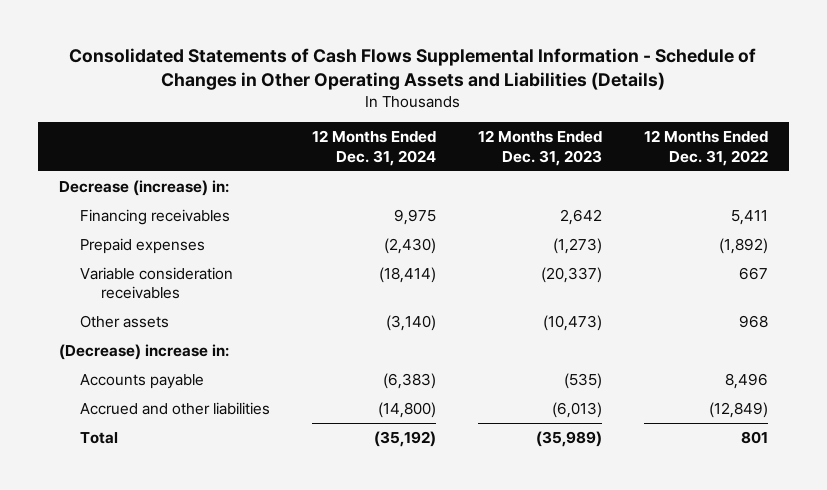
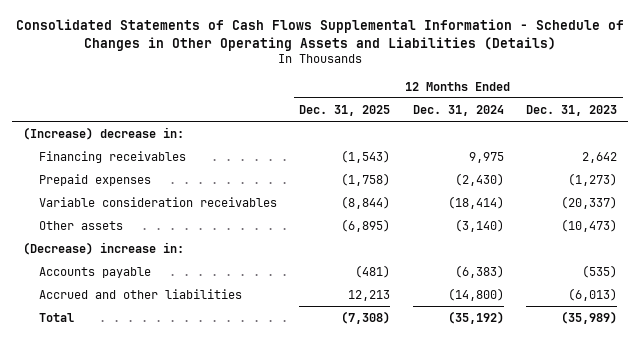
- | 12 Months Ended Dec. 31, 2024 | 12 Months Ended Dec. 31, 2023 | 12 Months Ended Dec. 31, 2022
+ | 12 Months Ended Dec. 31, 2025 | 12 Months Ended Dec. 31, 2024 | 12 Months Ended Dec. 31, 2023
- Decrease (increase) in:
+ (Increase) decrease in:

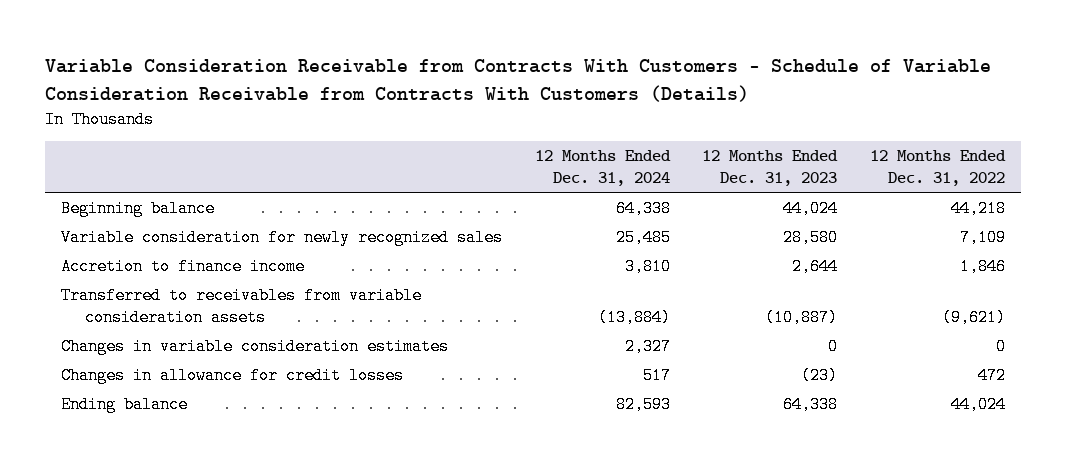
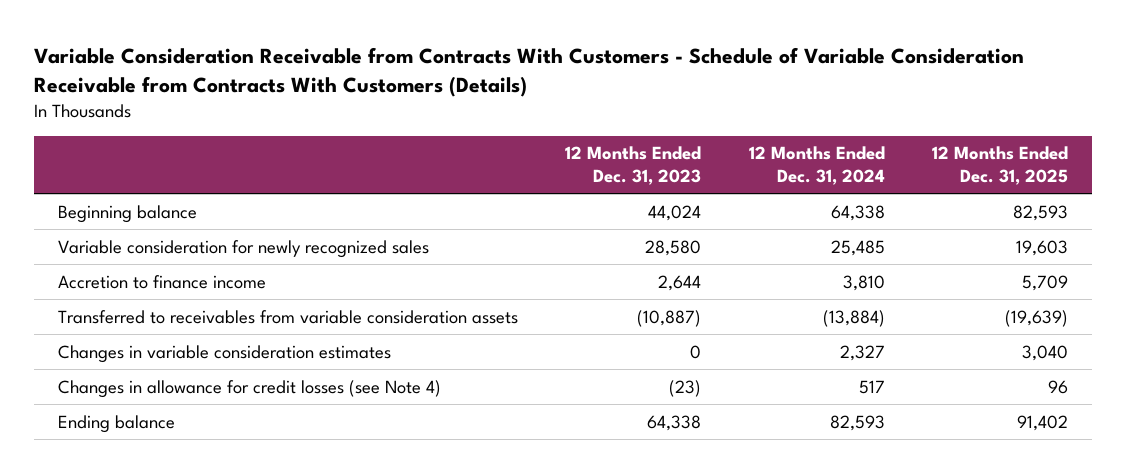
- | 12 Months Ended Dec. 31, 2024 | 12 Months Ended Dec. 31, 2023 | 12 Months Ended Dec. 31, 2022
+ | 12 Months Ended Dec. 31, 2023 | 12 Months Ended Dec. 31, 2024 | 12 Months Ended Dec. 31, 2025
- Changes in allowance for credit losses | 517 | (23) | 472
+ Changes in allowance for credit losses (see Note 4) | (23) | 517 | 96

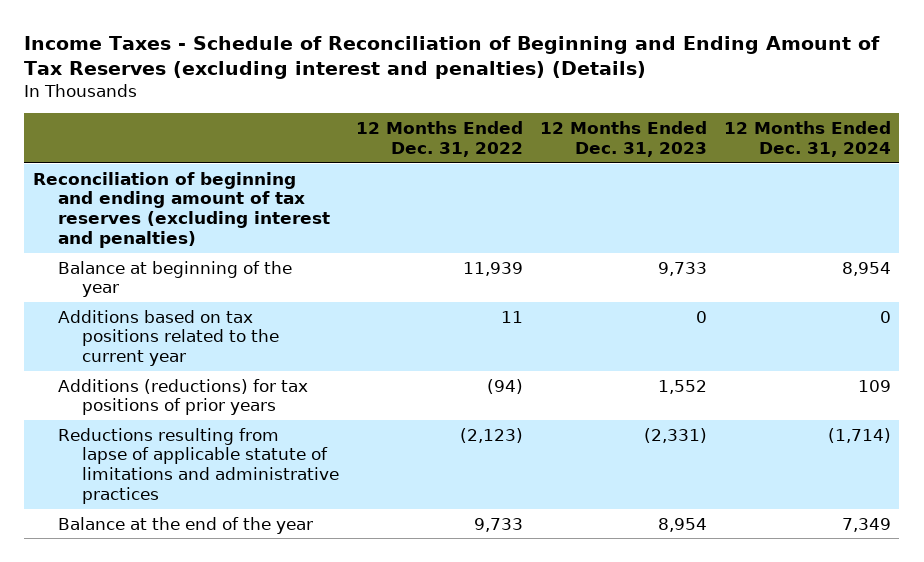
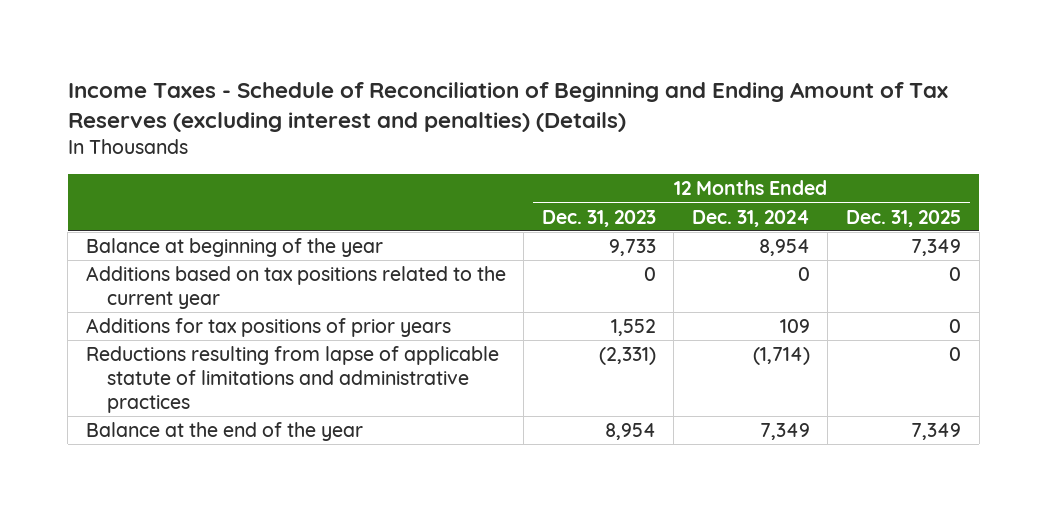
- | 12 Months Ended Dec. 31, 2022 | 12 Months Ended Dec. 31, 2023 | 12 Months Ended Dec. 31, 2024
+ | 12 Months Ended Dec. 31, 2023 | 12 Months Ended Dec. 31, 2024 | 12 Months Ended Dec. 31, 2025
- Reconciliation of beginning and ending amount of tax reserves (excluding interest and penalties)
- Additions (reductions) for tax positions of prior years | (94) | 1,552 | 109
+ Additions for tax positions of prior years | 1,552 | 109 | 0

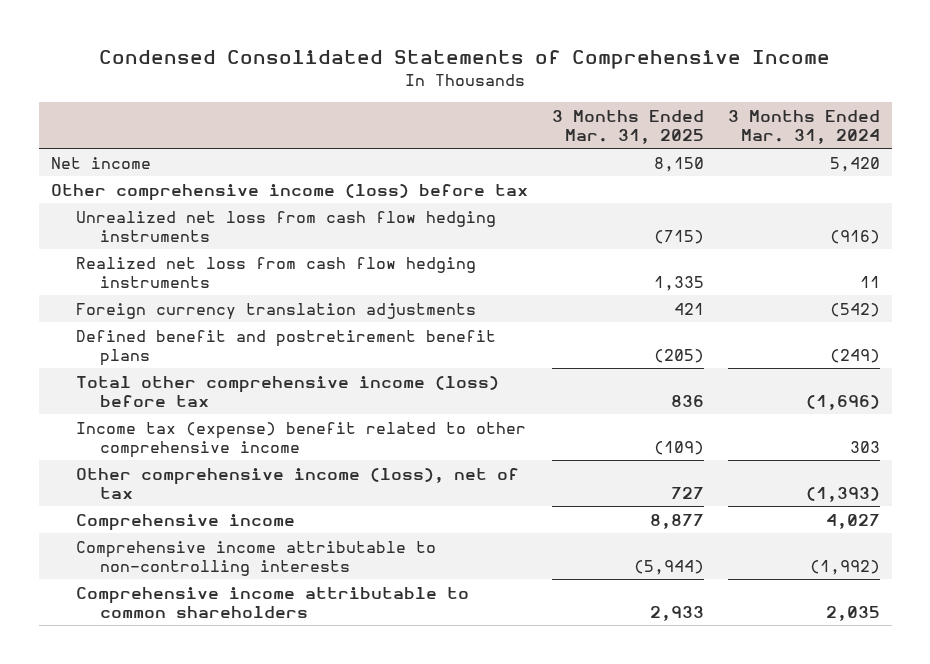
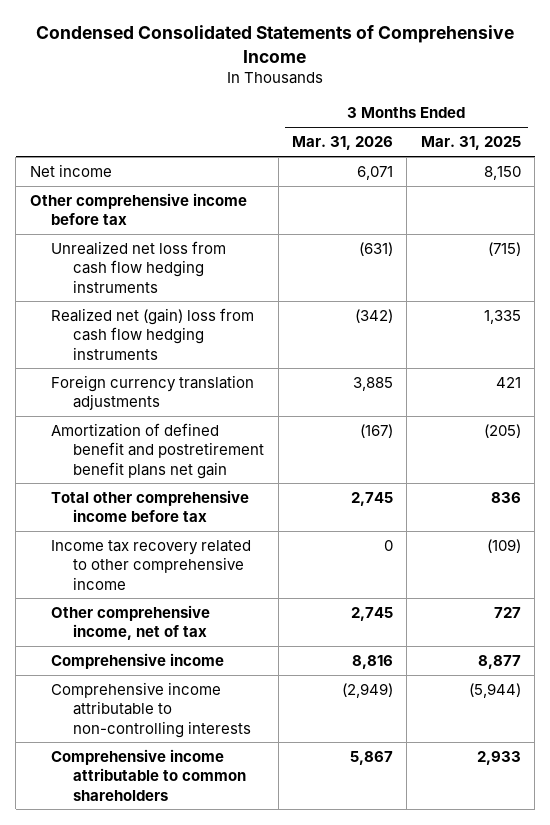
- | 3 Months Ended Mar. 31, 2025 | 3 Months Ended Mar. 31, 2024
+ | 3 Months Ended Mar. 31, 2026 | 3 Months Ended Mar. 31, 2025
- Other comprehensive income (loss) before tax
+ Other comprehensive income before tax
- Realized net loss from cash flow hedging instruments | 1,335 | 11
+ Realized net (gain) loss from cash flow hedging instruments | (342) | 1,335
- Defined benefit and postretirement benefit plans | (205) | (249)
- Total other comprehensive income (loss) before tax | 836 | (1,696)
- Income tax (expense) benefit related to other comprehensive income | (109) | 303
- Other comprehensive income (loss), net of tax | 727 | (1,393)
+ Amortization of defined benefit and postretirement benefit plans net gain | (167) | (205)
+ Total other comprehensive income before tax | 2,745 | 836
+ Income tax recovery related to other comprehensive income | 0 | (109)
+ Other comprehensive income, net of tax | 2,745 | 727

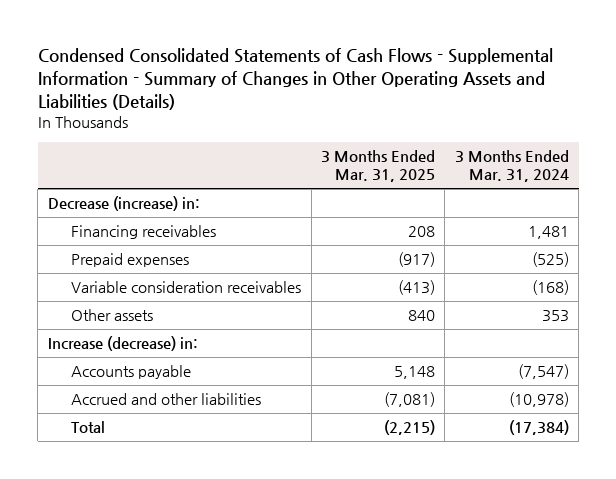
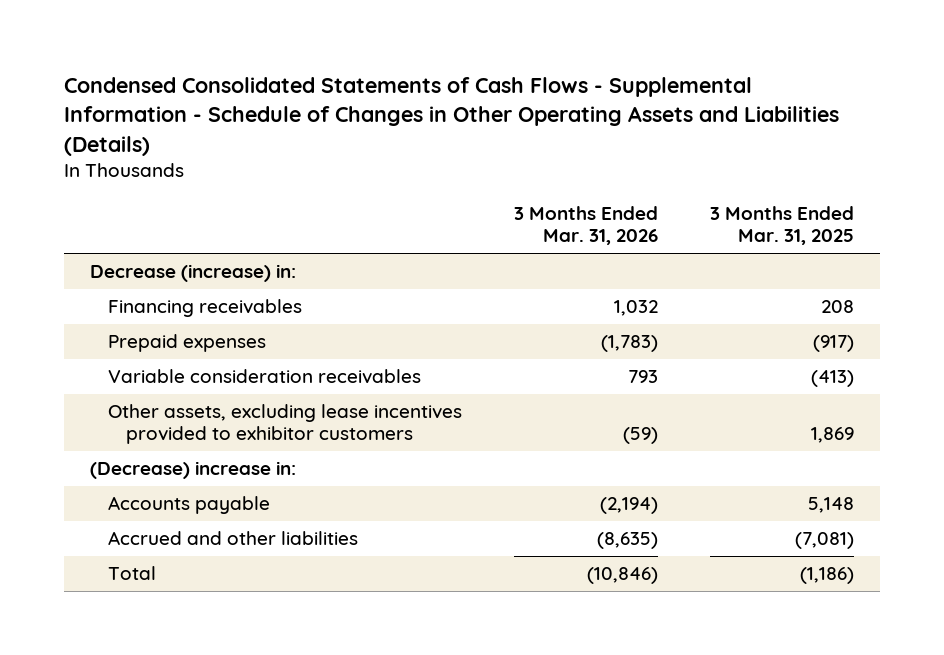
- Condensed Consolidated Statements of Cash Flows - Supplemental Information - Summary of Changes in Other Operating Assets and Liabilities (Details)
+ Condensed Consolidated Statements of Cash Flows - Supplemental Information - Schedule of Changes in Other Operating Assets and Liabilities (Details)
- | 3 Months Ended Mar. 31, 2025 | 3 Months Ended Mar. 31, 2024
+ | 3 Months Ended Mar. 31, 2026 | 3 Months Ended Mar. 31, 2025
- Other assets | 840 | 353
- Increase (decrease) in:
+ Other assets, excluding lease incentives provided to exhibitor customers | (59) | 1,869
+ (Decrease) increase in:
- Total | (2,215) | (17,384)
+ Total | (10,846) | (1,186)

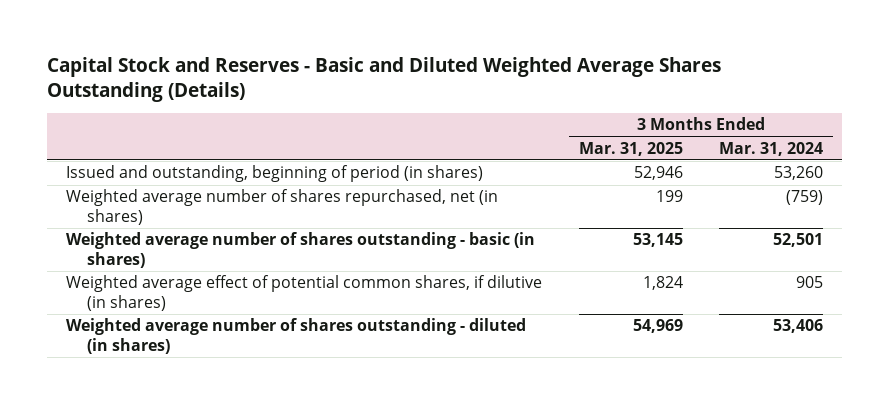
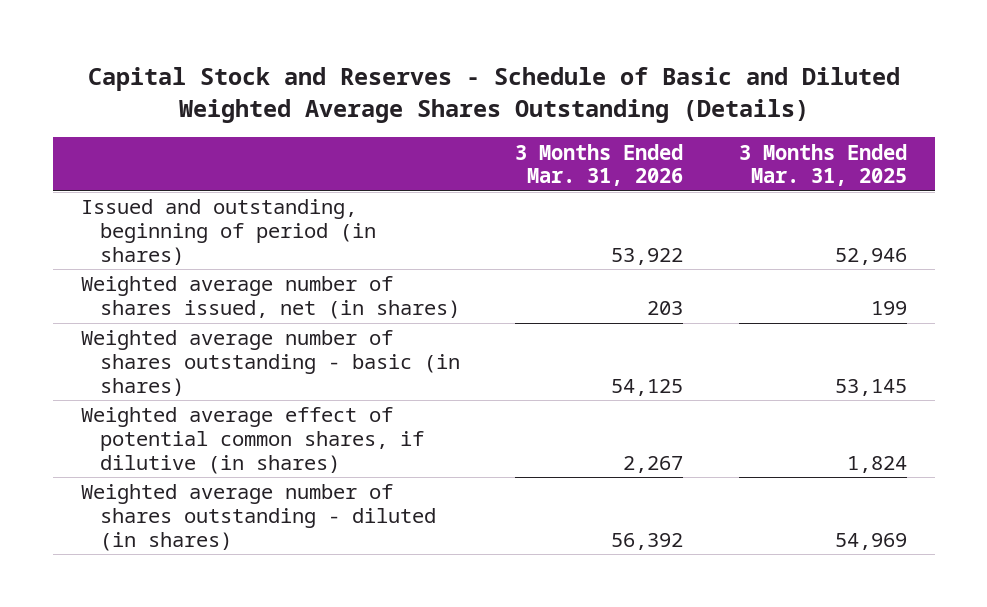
- Capital Stock and Reserves - Basic and Diluted Weighted Average Shares Outstanding (Details)
+ Capital Stock and Reserves - Schedule of Basic and Diluted Weighted Average Shares Outstanding (Details)
- | 3 Months Ended Mar. 31, 2025 | 3 Months Ended Mar. 31, 2024
+ | 3 Months Ended Mar. 31, 2026 | 3 Months Ended Mar. 31, 2025
- Weighted average number of shares repurchased, net (in shares) | 199 | (759)
+ Weighted average number of shares issued, net (in shares) | 203 | 199

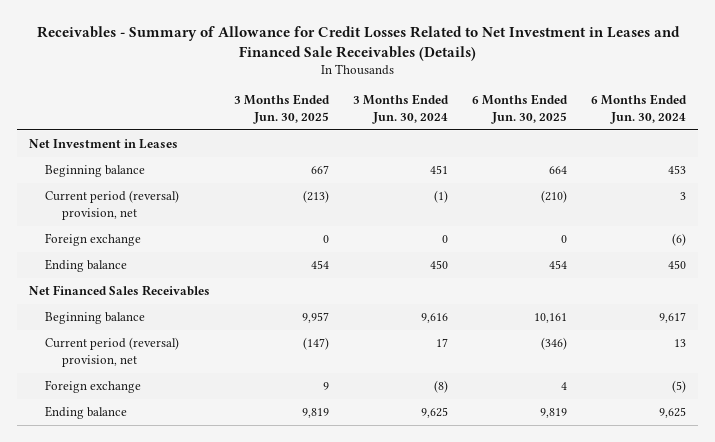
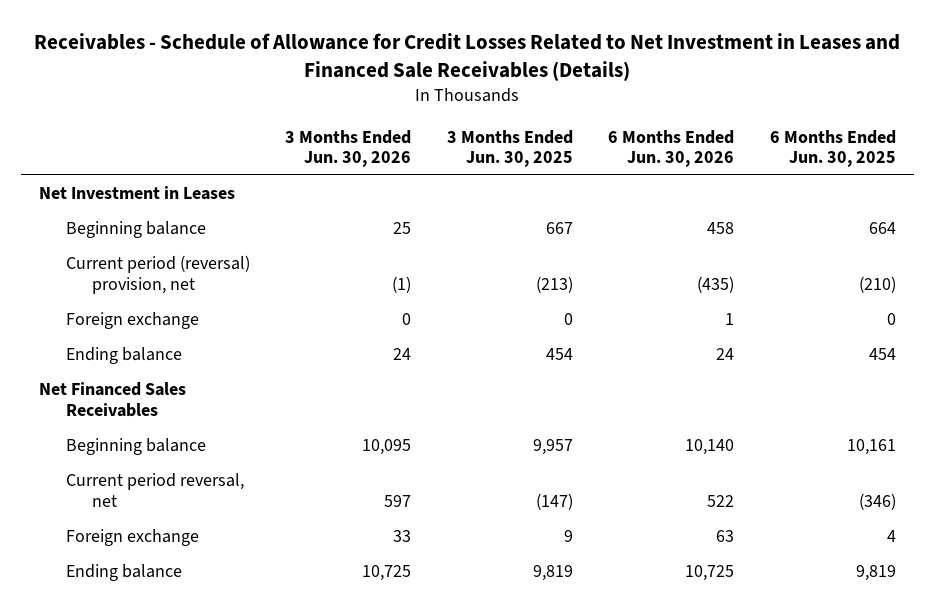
- Receivables - Summary of Allowance for Credit Losses Related to Net Investment in Leases and Financed Sale Receivables (Details)
+ Receivables - Schedule of Allowance for Credit Losses Related to Net Investment in Leases and Financed Sale Receivables (Details)
- | 3 Months Ended Jun. 30, 2025 | 3 Months Ended Jun. 30, 2024 | 6 Months Ended Jun. 30, 2025 | 6 Months Ended Jun. 30, 2024
+ | 3 Months Ended Jun. 30, 2026 | 3 Months Ended Jun. 30, 2025 | 6 Months Ended Jun. 30, 2026 | 6 Months Ended Jun. 30, 2025
- Current period (reversal) provision, net | (147) | 17 | (346) | 13
+ Current period reversal, net | 597 | (147) | 522 | (346)

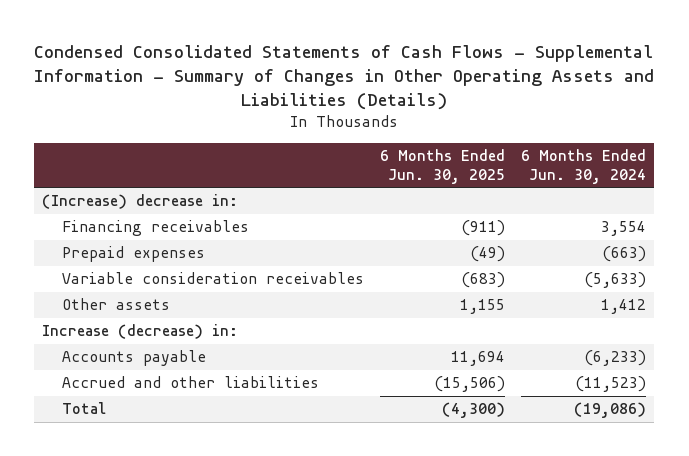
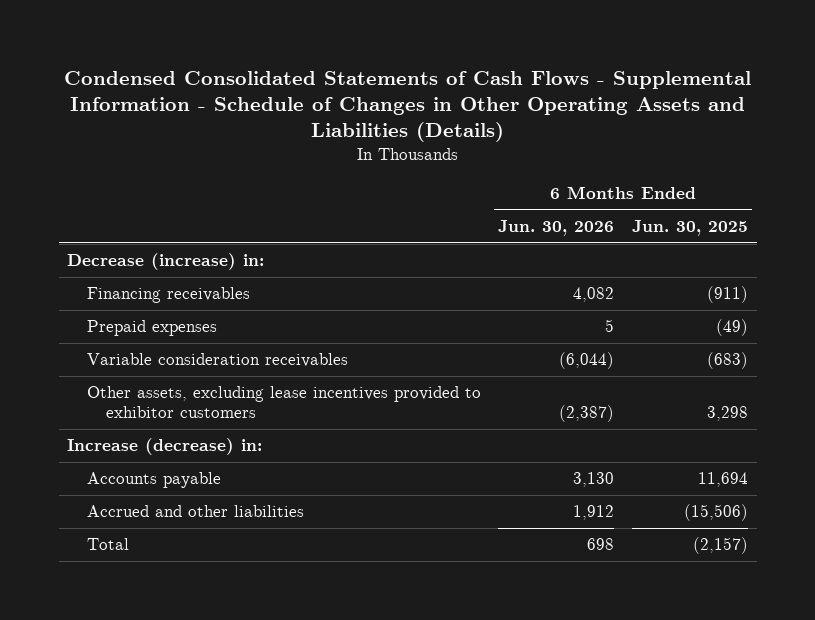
- Condensed Consolidated Statements of Cash Flows - Supplemental Information - Summary of Changes in Other Operating Assets and Liabilities (Details)
+ Condensed Consolidated Statements of Cash Flows - Supplemental Information - Schedule of Changes in Other Operating Assets and Liabilities (Details)
- | 6 Months Ended Jun. 30, 2025 | 6 Months Ended Jun. 30, 2024
+ | 6 Months Ended Jun. 30, 2026 | 6 Months Ended Jun. 30, 2025
- (Increase) decrease in:
+ Decrease (increase) in:
- Other assets | 1,155 | 1,412
+ Other assets, excluding lease incentives provided to exhibitor customers | (2,387) | 3,298
- Total | (4,300) | (19,086)
+ Total | 698 | (2,157)

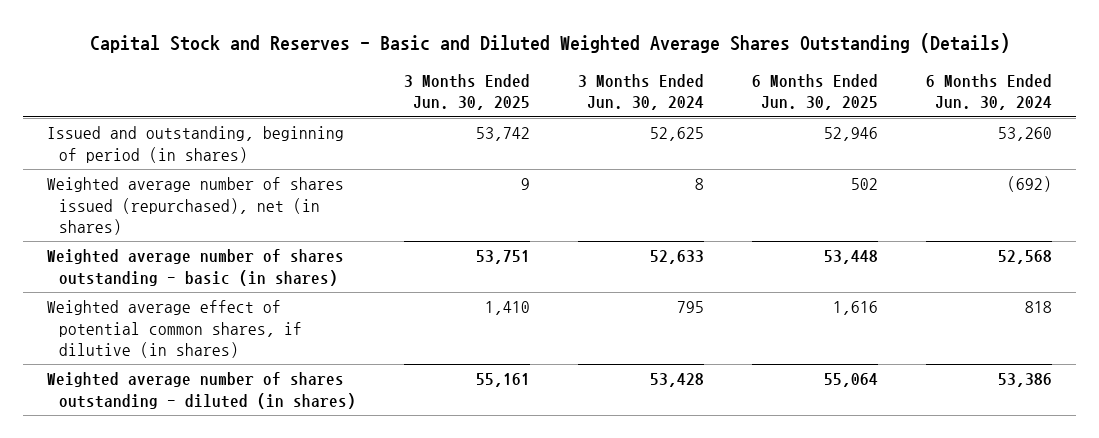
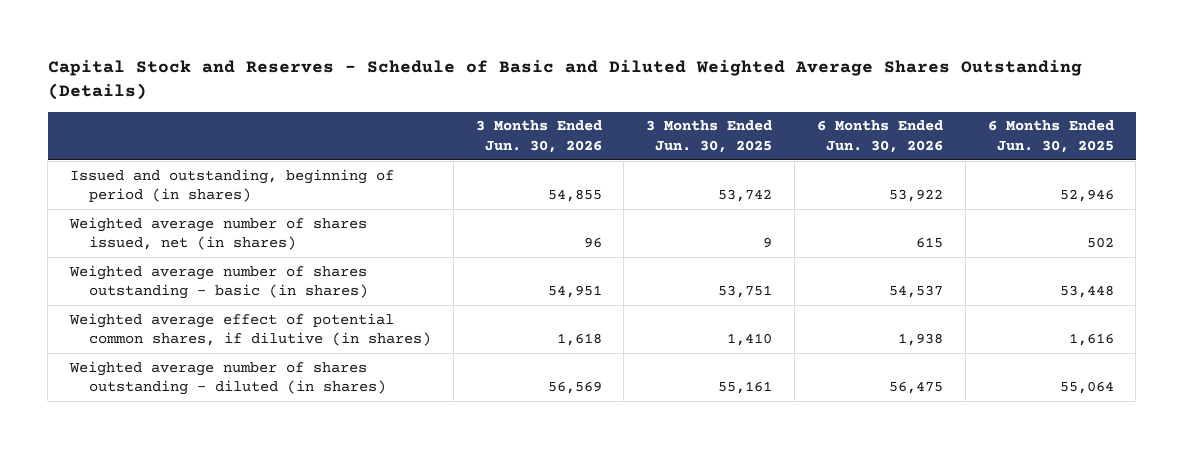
- Capital Stock and Reserves - Basic and Diluted Weighted Average Shares Outstanding (Details)
+ Capital Stock and Reserves - Schedule of Basic and Diluted Weighted Average Shares Outstanding (Details)
- | 3 Months Ended Jun. 30, 2025 | 3 Months Ended Jun. 30, 2024 | 6 Months Ended Jun. 30, 2025 | 6 Months Ended Jun. 30, 2024
+ | 3 Months Ended Jun. 30, 2026 | 3 Months Ended Jun. 30, 2025 | 6 Months Ended Jun. 30, 2026 | 6 Months Ended Jun. 30, 2025
- Weighted average number of shares issued (repurchased), net (in shares) | 9 | 8 | 502 | (692)
+ Weighted average number of shares issued, net (in shares) | 96 | 9 | 615 | 502

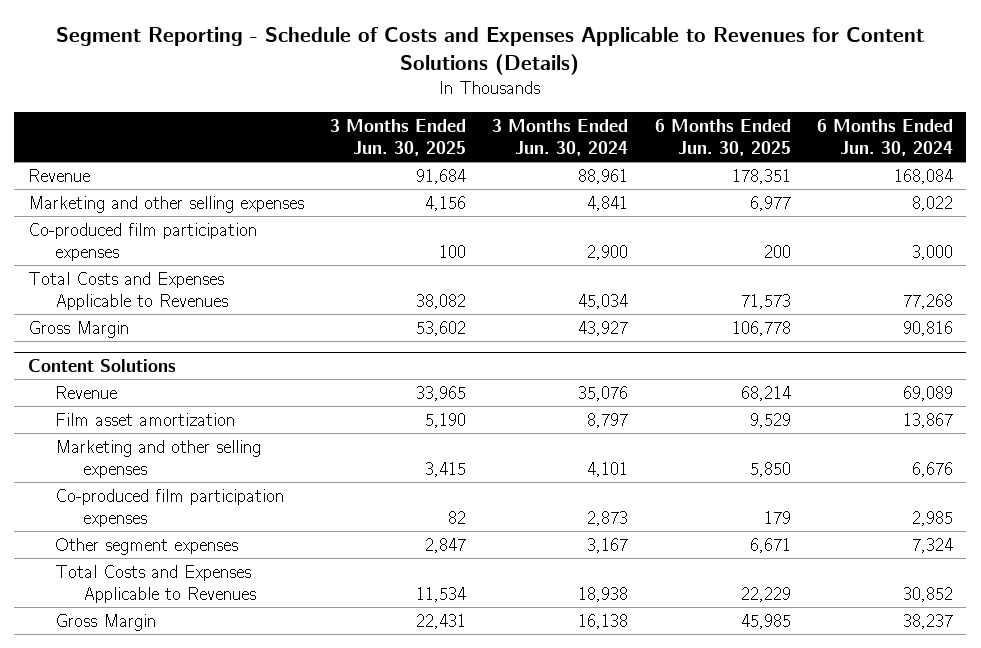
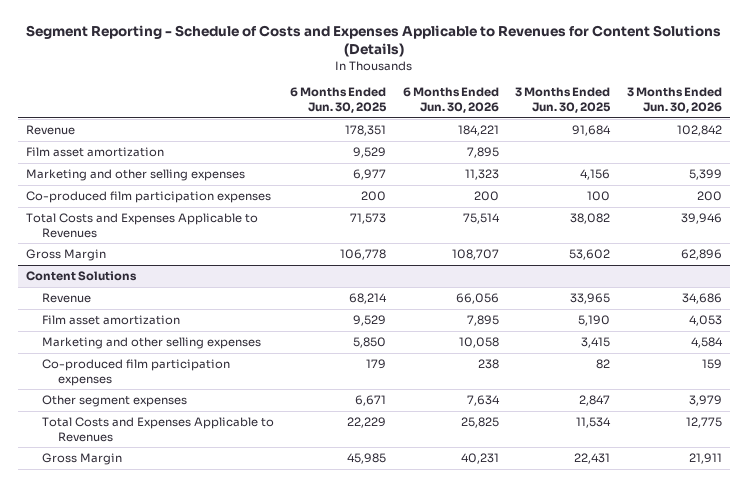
- | 3 Months Ended Jun. 30, 2025 | 3 Months Ended Jun. 30, 2024 | 6 Months Ended Jun. 30, 2025 | 6 Months Ended Jun. 30, 2024
+ | 6 Months Ended Jun. 30, 2025 | 6 Months Ended Jun. 30, 2026 | 3 Months Ended Jun. 30, 2025 | 3 Months Ended Jun. 30, 2026
+ Film asset amortization | 9,529 | 7,895 | |

